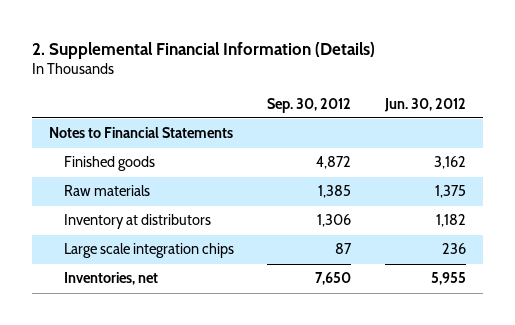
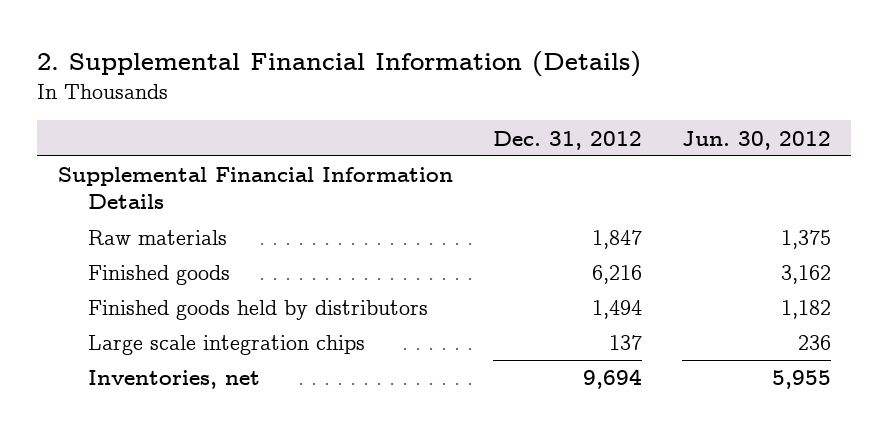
- | Sep. 30, 2012 | Jun. 30, 2012
+ | Dec. 31, 2012 | Jun. 30, 2012
- Notes to Financial Statements
+ Supplemental Financial Information Details
- Inventory at distributors | 1,306 | 1,182
moved down: Finished goods | 6,216 | 3,162
+ Finished goods held by distributors | 1,494 | 1,182

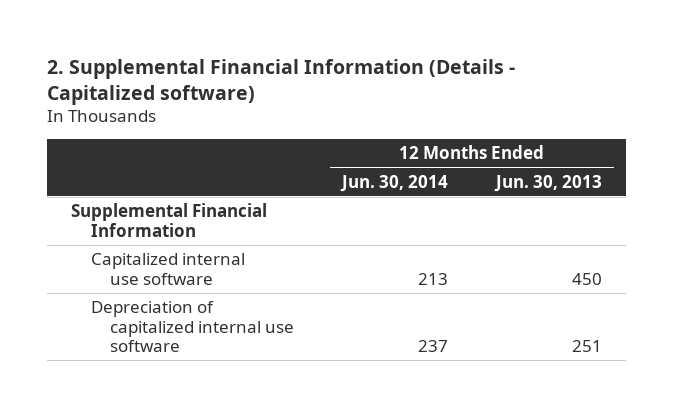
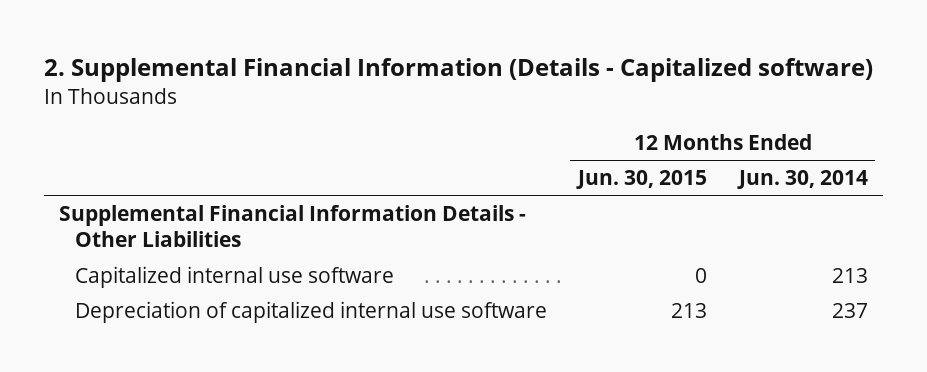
- | 12 Months Ended Jun. 30, 2014 | 12 Months Ended Jun. 30, 2013
+ | 12 Months Ended Jun. 30, 2015 | 12 Months Ended Jun. 30, 2014
- Supplemental Financial Information
+ Supplemental Financial Information Details - Other Liabilities

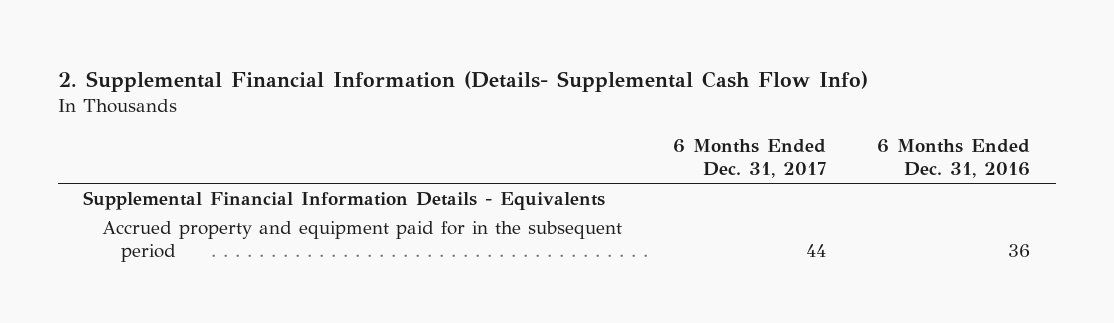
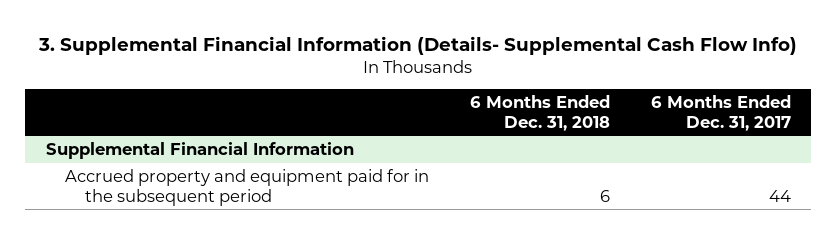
- 2. Supplemental Financial Information (Details- Supplemental Cash Flow Info)
+ 3. Supplemental Financial Information (Details- Supplemental Cash Flow Info)
- | 6 Months Ended Dec. 31, 2017 | 6 Months Ended Dec. 31, 2016
+ | 6 Months Ended Dec. 31, 2018 | 6 Months Ended Dec. 31, 2017
- Supplemental Financial Information Details - Equivalents
+ Supplemental Financial Information

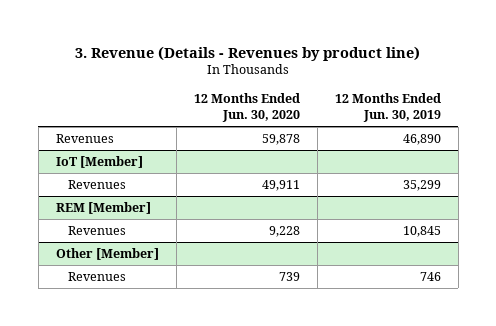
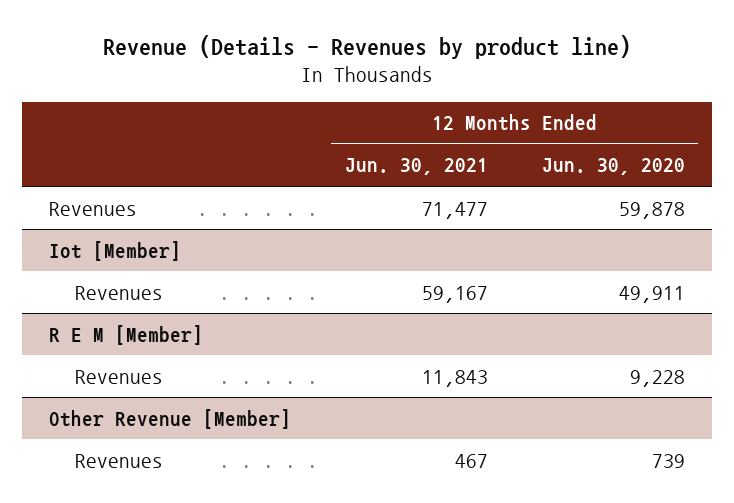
- 3. Revenue (Details - Revenues by product line)
+ Revenue (Details - Revenues by product line)
- | 12 Months Ended Jun. 30, 2020 | 12 Months Ended Jun. 30, 2019
+ | 12 Months Ended Jun. 30, 2021 | 12 Months Ended Jun. 30, 2020
- IoT [Member]
+ Iot [Member]
- REM [Member]
+ R E M [Member]
- Other [Member]
+ Other Revenue [Member]

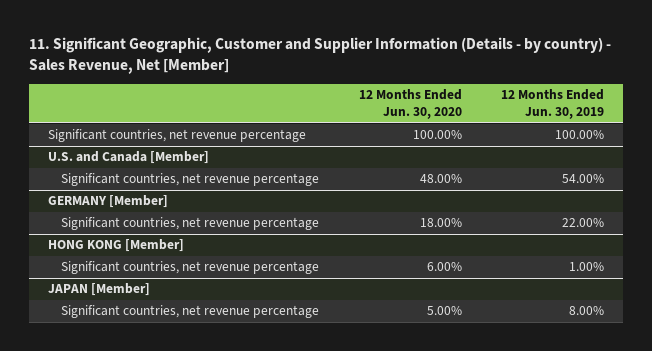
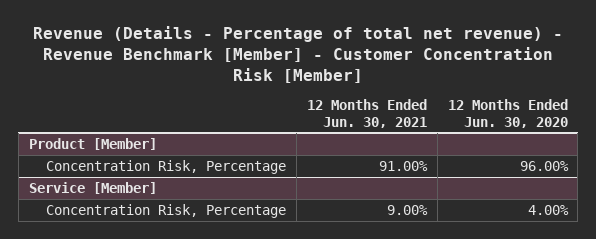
- 11. Significant Geographic, Customer and Supplier Information (Details - by country) - Sales Revenue, Net [Member]
+ Revenue (Details - Percentage of total net revenue) - Revenue Benchmark [Member] - Customer Concentration Risk [Member]
- | 12 Months Ended Jun. 30, 2020 | 12 Months Ended Jun. 30, 2019
+ | 12 Months Ended Jun. 30, 2021 | 12 Months Ended Jun. 30, 2020
- Significant countries, net revenue percentage | 100.00% | 100.00%
- U.S. and Canada [Member]
- Significant countries, net revenue percentage | 48.00% | 54.00%
- GERMANY [Member]
- Significant countries, net revenue percentage | 18.00% | 22.00%
- HONG KONG [Member]
- Significant countries, net revenue percentage | 6.00% | 1.00%
- JAPAN [Member]
- Significant countries, net revenue percentage | 5.00% | 8.00%
+ Product [Member]
+ Concentration Risk, Percentage | 91.00% | 96.00%
+ Service [Member]
+ Concentration Risk, Percentage | 9.00% | 4.00%

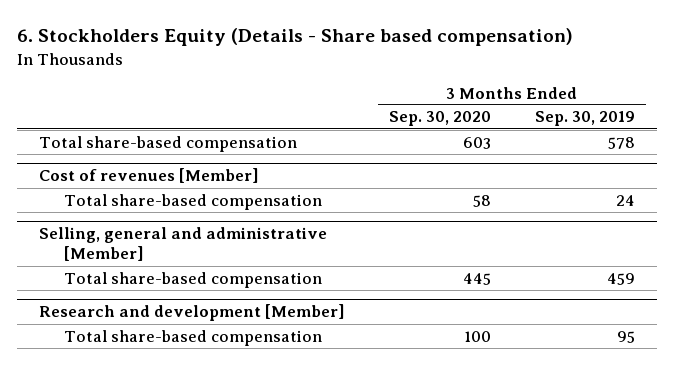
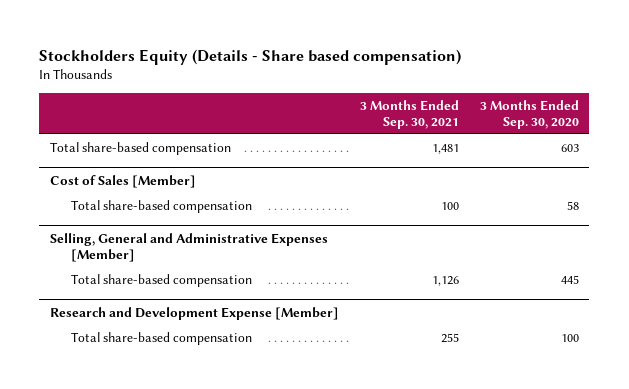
- 6. Stockholders Equity (Details - Share based compensation)
+ Stockholders Equity (Details - Share based compensation)
- | 3 Months Ended Sep. 30, 2020 | 3 Months Ended Sep. 30, 2019
+ | 3 Months Ended Sep. 30, 2021 | 3 Months Ended Sep. 30, 2020
- Cost of revenues [Member]
+ Cost of Sales [Member]
- Selling, general and administrative [Member]
+ Selling, General and Administrative Expenses [Member]
- Research and development [Member]
+ Research and Development Expense [Member]

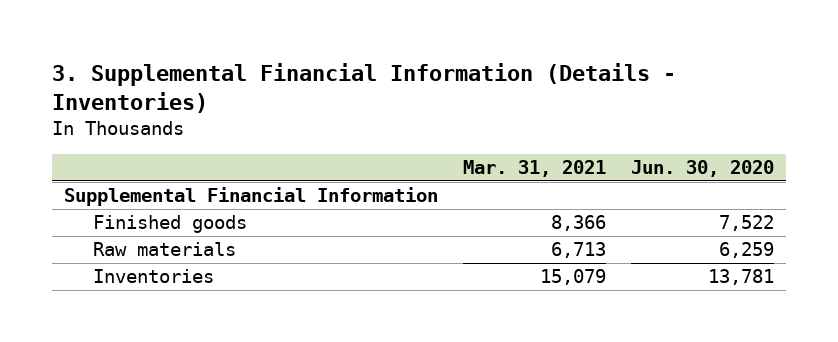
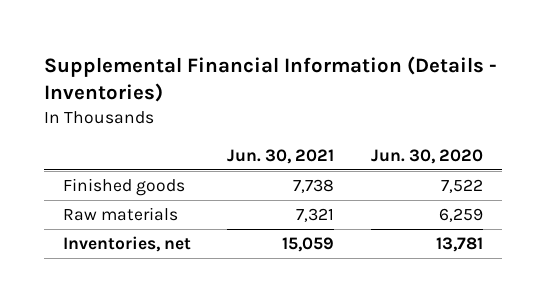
- 3. Supplemental Financial Information (Details - Inventories)
+ Supplemental Financial Information (Details - Inventories)
- | Mar. 31, 2021 | Jun. 30, 2020
+ | Jun. 30, 2021 | Jun. 30, 2020
- Supplemental Financial Information
- Inventories | 15,079 | 13,781
+ Inventories, net | 15,059 | 13,781

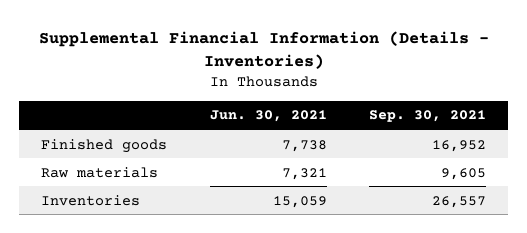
- | Jun. 30, 2021 | Jun. 30, 2020
+ | Jun. 30, 2021 | Sep. 30, 2021
- Inventories, net | 15,059 | 13,781
+ Inventories | 15,059 | 26,557

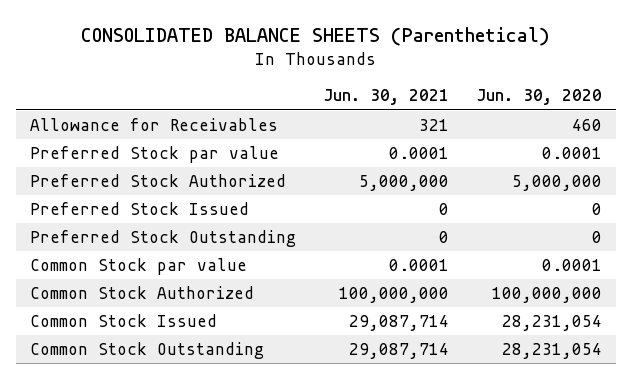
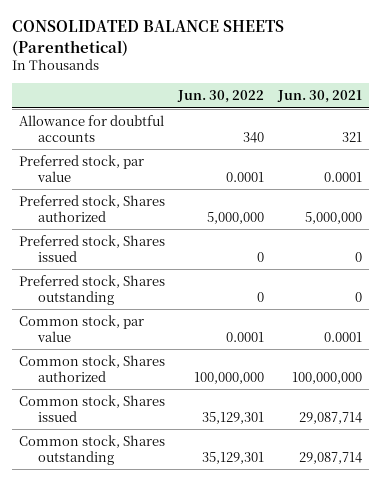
- | Jun. 30, 2021 | Jun. 30, 2020
+ | Jun. 30, 2022 | Jun. 30, 2021
- Allowance for Receivables | 321 | 460
- Preferred Stock par value | 0.0001 | 0.0001
- Preferred Stock Authorized | 5,000,000 | 5,000,000
- Preferred Stock Issued | 0 | 0
- Preferred Stock Outstanding | 0 | 0
- Common Stock par value | 0.0001 | 0.0001
- Common Stock Authorized | 100,000,000 | 100,000,000
- Common Stock Issued | 29,087,714 | 28,231,054
- Common Stock Outstanding | 29,087,714 | 28,231,054
+ Allowance for doubtful accounts | 340 | 321
+ Preferred stock, par value | 0.0001 | 0.0001
+ Preferred stock, Shares authorized | 5,000,000 | 5,000,000
+ Preferred stock, Shares issued | 0 | 0
+ Preferred stock, Shares outstanding | 0 | 0
+ Common stock, par value | 0.0001 | 0.0001
+ Common stock, Shares authorized | 100,000,000 | 100,000,000
+ Common stock, Shares issued | 35,129,301 | 29,087,714
+ Common stock, Shares outstanding | 35,129,301 | 29,087,714

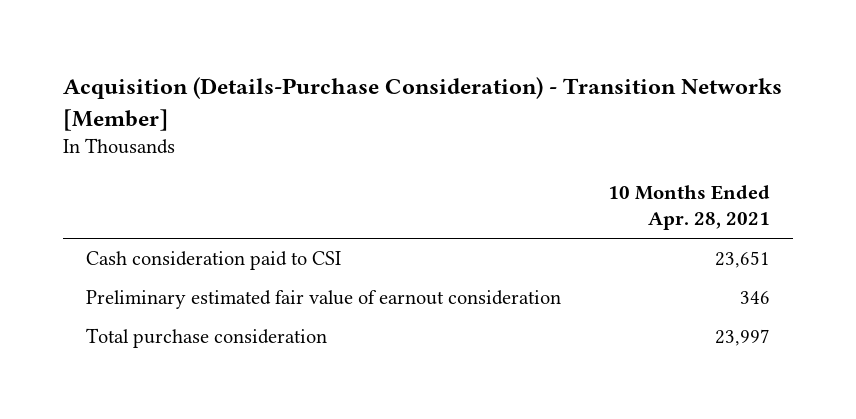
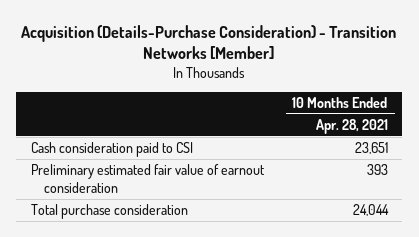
- Preliminary estimated fair value of earnout consideration | 346
- Total purchase consideration | 23,997
+ Preliminary estimated fair value of earnout consideration | 393
+ Total purchase consideration | 24,044

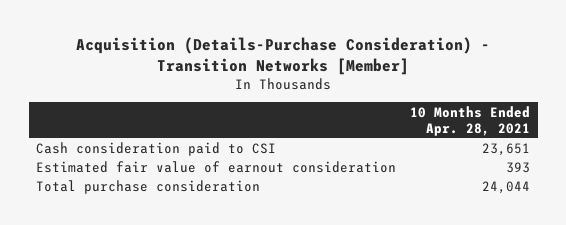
- Preliminary estimated fair value of earnout consideration | 393
+ Estimated fair value of earnout consideration | 393

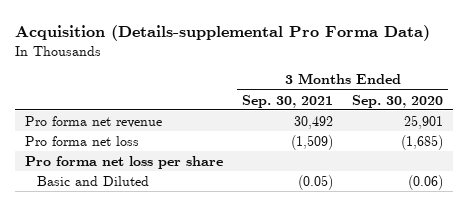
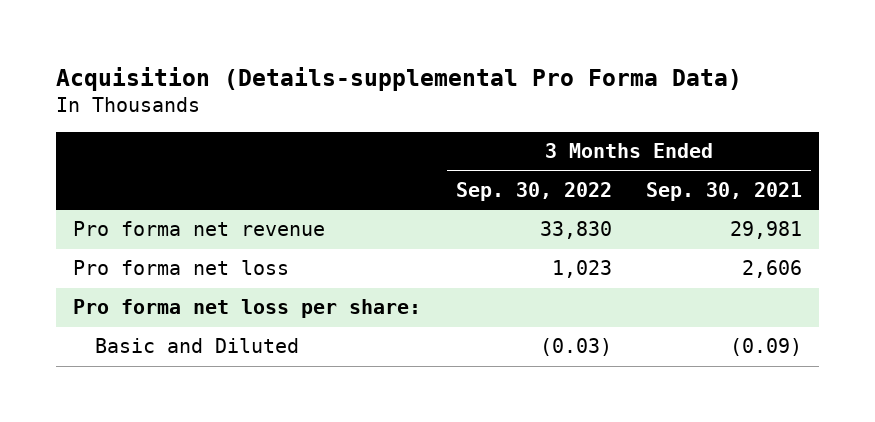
- | 3 Months Ended Sep. 30, 2021 | 3 Months Ended Sep. 30, 2020
+ | 3 Months Ended Sep. 30, 2022 | 3 Months Ended Sep. 30, 2021
- Pro forma net revenue | 30,492 | 25,901
- Pro forma net loss | (1,509) | (1,685)
- Pro forma net loss per share
- Basic and Diluted | (0.05) | (0.06)
+ Pro forma net revenue | 33,830 | 29,981
+ Pro forma net loss | 1,023 | 2,606
+ Pro forma net loss per share:
+ Basic and Diluted | (0.03) | (0.09)

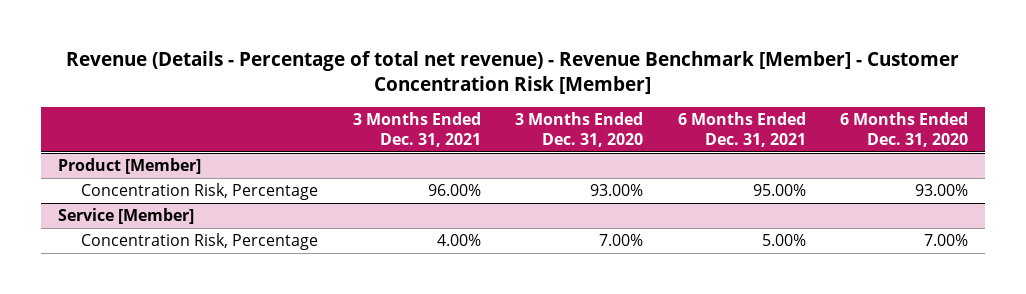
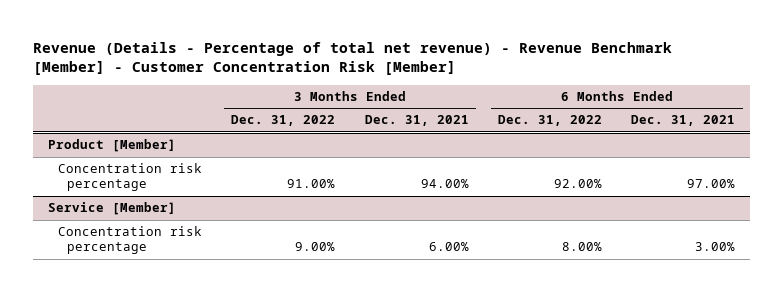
- | 3 Months Ended Dec. 31, 2021 | 3 Months Ended Dec. 31, 2020 | 6 Months Ended Dec. 31, 2021 | 6 Months Ended Dec. 31, 2020
+ | 3 Months Ended Dec. 31, 2022 | 3 Months Ended Dec. 31, 2021 | 6 Months Ended Dec. 31, 2022 | 6 Months Ended Dec. 31, 2021
@ Product [Member]
- Concentration Risk, Percentage | 96.00% | 93.00% | 95.00% | 93.00%
+ Concentration risk percentage | 91.00% | 94.00% | 92.00% | 97.00%
@ Service [Member]
- Concentration Risk, Percentage | 4.00% | 7.00% | 5.00% | 7.00%
+ Concentration risk percentage | 9.00% | 6.00% | 8.00% | 3.00%

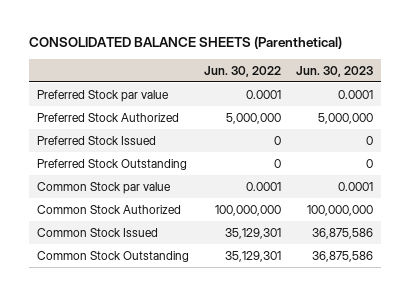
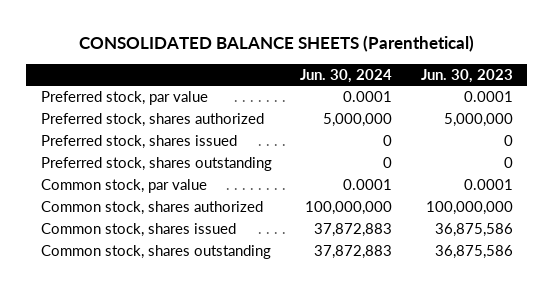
- | Jun. 30, 2022 | Jun. 30, 2023
+ | Jun. 30, 2024 | Jun. 30, 2023
- Preferred Stock par value | 0.0001 | 0.0001
- Preferred Stock Authorized | 5,000,000 | 5,000,000
- Preferred Stock Issued | 0 | 0
- Preferred Stock Outstanding | 0 | 0
- Common Stock par value | 0.0001 | 0.0001
- Common Stock Authorized | 100,000,000 | 100,000,000
- Common Stock Issued | 35,129,301 | 36,875,586
- Common Stock Outstanding | 35,129,301 | 36,875,586
+ Preferred stock, par value | 0.0001 | 0.0001
+ Preferred stock, shares authorized | 5,000,000 | 5,000,000
+ Preferred stock, shares issued | 0 | 0
+ Preferred stock, shares outstanding | 0 | 0
+ Common stock, par value | 0.0001 | 0.0001
+ Common stock, shares authorized | 100,000,000 | 100,000,000
+ Common stock, shares issued | 37,872,883 | 36,875,586
+ Common stock, shares outstanding | 37,872,883 | 36,875,586

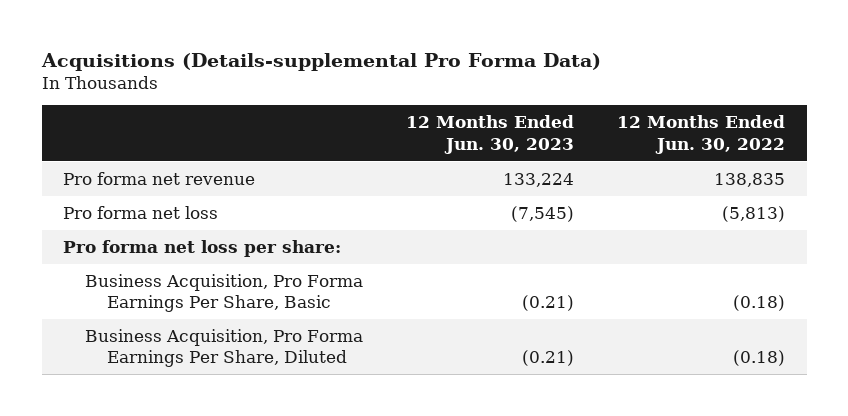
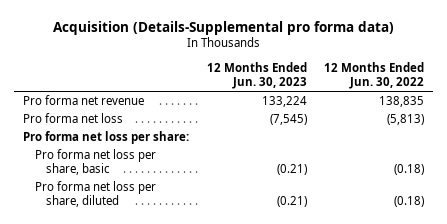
- Acquisitions (Details-supplemental Pro Forma Data)
+ Acquisition (Details-Supplemental pro forma data)
- Business Acquisition, Pro Forma Earnings Per Share, Basic | (0.21) | (0.18)
- Business Acquisition, Pro Forma Earnings Per Share, Diluted | (0.21) | (0.18)
+ Pro forma net loss per share, basic | (0.21) | (0.18)
+ Pro forma net loss per share, diluted | (0.21) | (0.18)

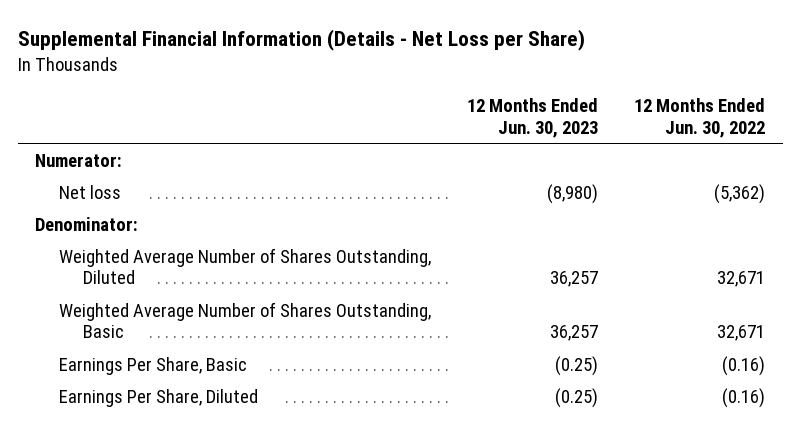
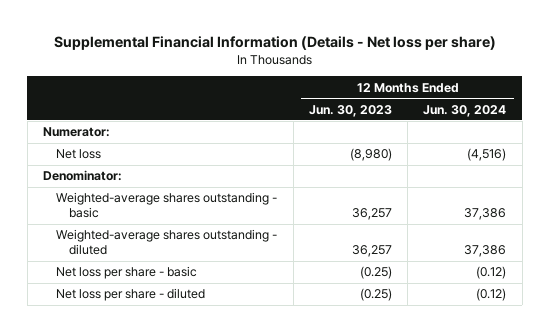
- Supplemental Financial Information (Details - Net Loss per Share)
+ Supplemental Financial Information (Details - Net loss per share)
- | 12 Months Ended Jun. 30, 2023 | 12 Months Ended Jun. 30, 2022
+ | 12 Months Ended Jun. 30, 2023 | 12 Months Ended Jun. 30, 2024
- Weighted Average Number of Shares Outstanding, Diluted | 36,257 | 32,671
- Weighted Average Number of Shares Outstanding, Basic | 36,257 | 32,671
- Earnings Per Share, Basic | (0.25) | (0.16)
- Earnings Per Share, Diluted | (0.25) | (0.16)
+ Weighted-average shares outstanding - basic | 36,257 | 37,386
+ Weighted-average shares outstanding - diluted | 36,257 | 37,386
+ Net loss per share - basic | (0.25) | (0.12)
+ Net loss per share - diluted | (0.25) | (0.12)

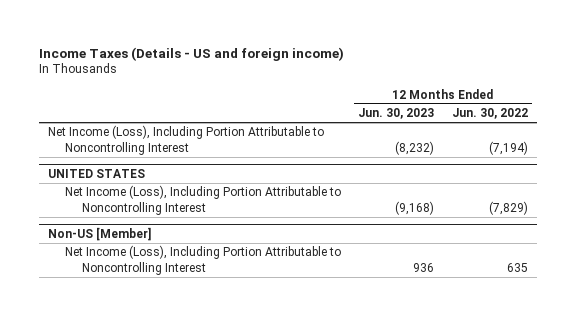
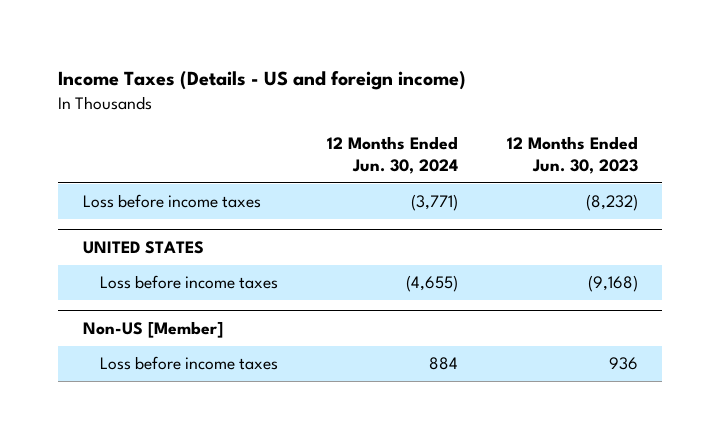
- | 12 Months Ended Jun. 30, 2023 | 12 Months Ended Jun. 30, 2022
+ | 12 Months Ended Jun. 30, 2024 | 12 Months Ended Jun. 30, 2023
- Net Income (Loss), Including Portion Attributable to Noncontrolling Interest | (8,232) | (7,194)
+ Loss before income taxes | (3,771) | (8,232)
@ UNITED STATES
- Net Income (Loss), Including Portion Attributable to Noncontrolling Interest | (9,168) | (7,829)
+ Loss before income taxes | (4,655) | (9,168)
@ Non-US [Member]
- Net Income (Loss), Including Portion Attributable to Noncontrolling Interest | 936 | 635
+ Loss before income taxes | 884 | 936

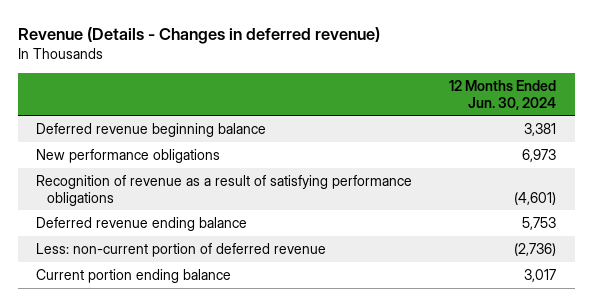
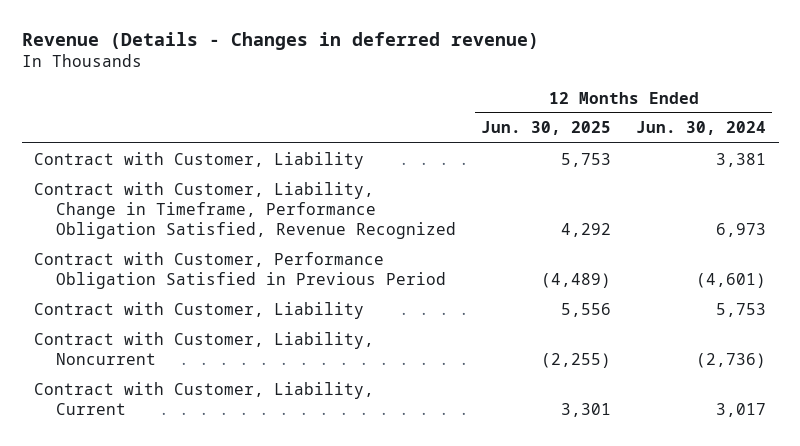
- | 12 Months Ended Jun. 30, 2024
+ | 12 Months Ended Jun. 30, 2025 | 12 Months Ended Jun. 30, 2024
- Deferred revenue beginning balance | 3,381
- New performance obligations | 6,973
- Recognition of revenue as a result of satisfying performance obligations | (4,601)
- Deferred revenue ending balance | 5,753
- Less: non-current portion of deferred revenue | (2,736)
- Current portion ending balance | 3,017
+ Contract with Customer, Liability | 5,753 | 3,381
+ Contract with Customer, Liability, Change in Timeframe, Performance Obligation Satisfied, Revenue Recognized | 4,292 | 6,973
+ Contract with Customer, Performance Obligation Satisfied in Previous Period | (4,489) | (4,601)
+ Contract with Customer, Liability | 5,556 | 5,753
+ Contract with Customer, Liability, Noncurrent | (2,255) | (2,736)
+ Contract with Customer, Liability, Current | 3,301 | 3,017

